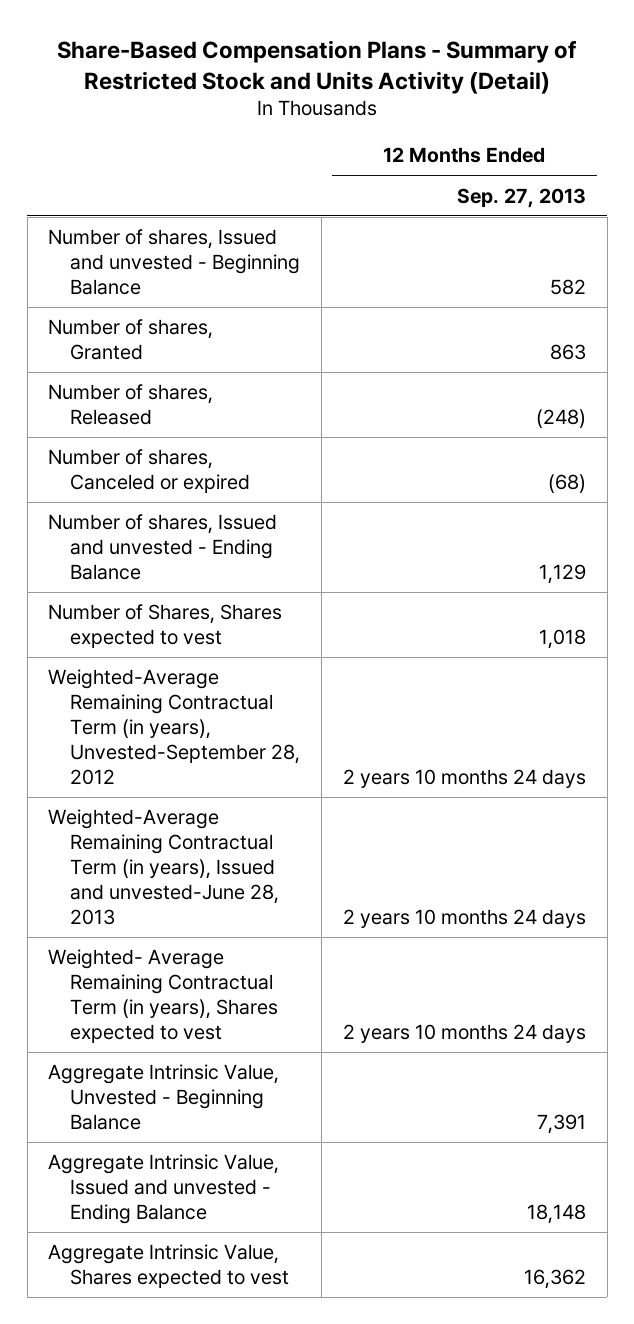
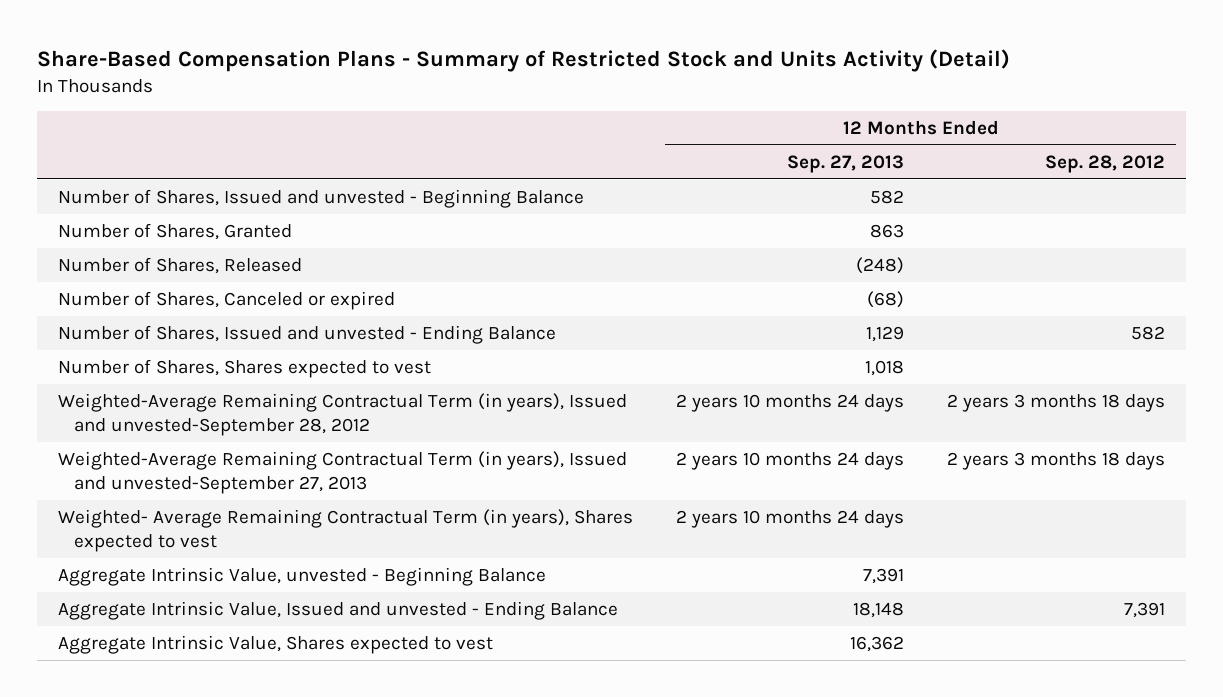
- | 12 Months Ended Sep. 27, 2013
+ | 12 Months Ended Sep. 27, 2013 | 12 Months Ended Sep. 28, 2012
- Number of shares, Issued and unvested - Beginning Balance | 582
- Number of shares, Granted | 863
- Number of shares, Released | (248)
- Number of shares, Canceled or expired | (68)
- Number of shares, Issued and unvested - Ending Balance | 1,129
+ Number of Shares, Issued and unvested - Beginning Balance | 582 |
+ Number of Shares, Granted | 863 |
+ Number of Shares, Released | (248) |
+ Number of Shares, Canceled or expired | (68) |
+ Number of Shares, Issued and unvested - Ending Balance | 1,129 | 582
- Weighted-Average Remaining Contractual Term (in years), Unvested-September 28, 2012 | 2 years 10 months 24 days
- Weighted-Average Remaining Contractual Term (in years), Issued and unvested-June 28, 2013 | 2 years 10 months 24 days
+ Weighted-Average Remaining Contractual Term (in years), Issued and unvested-September 28, 2012 | 2 years 10 months 24 days | 2 years 3 months 18 days
+ Weighted-Average Remaining Contractual Term (in years), Issued and unvested-September 27, 2013 | 2 years 10 months 24 days | 2 years 3 months 18 days
- Aggregate Intrinsic Value, Unvested - Beginning Balance | 7,391
+ Aggregate Intrinsic Value, unvested - Beginning Balance | 7,391 |

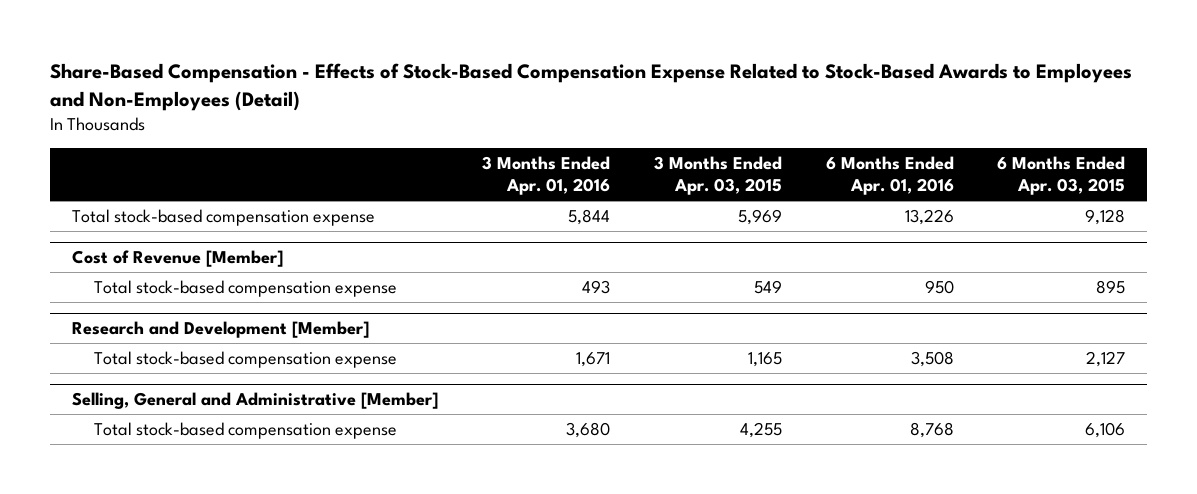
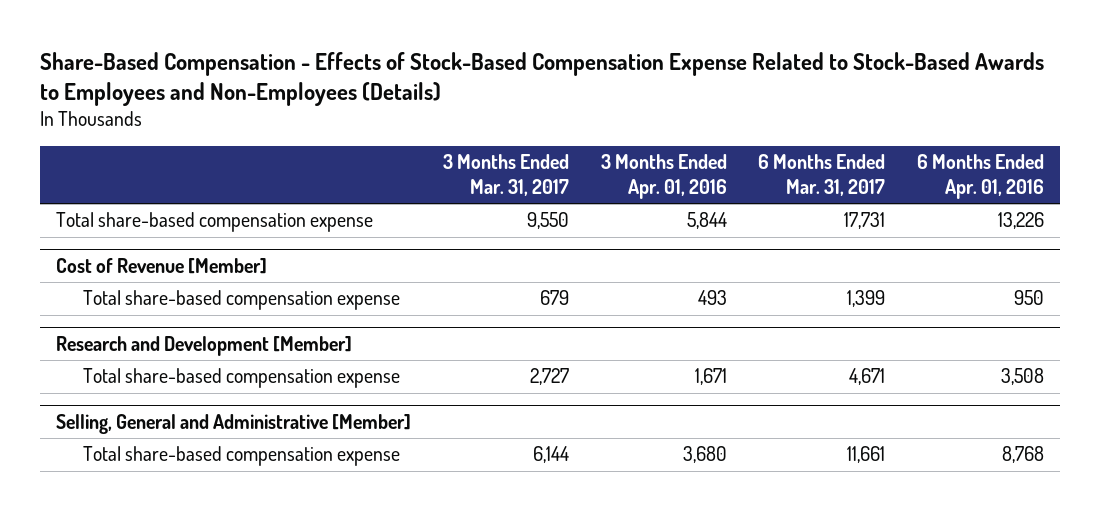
- Share-Based Compensation - Effects of Stock-Based Compensation Expense Related to Stock-Based Awards to Employees and Non-Employees (Detail)
+ Share-Based Compensation - Effects of Stock-Based Compensation Expense Related to Stock-Based Awards to Employees and Non-Employees (Details)
- | 3 Months Ended Apr. 01, 2016 | 3 Months Ended Apr. 03, 2015 | 6 Months Ended Apr. 01, 2016 | 6 Months Ended Apr. 03, 2015
+ | 3 Months Ended Mar. 31, 2017 | 3 Months Ended Apr. 01, 2016 | 6 Months Ended Mar. 31, 2017 | 6 Months Ended Apr. 01, 2016
- Total stock-based compensation expense | 5,844 | 5,969 | 13,226 | 9,128
+ Total share-based compensation expense | 9,550 | 5,844 | 17,731 | 13,226
@ Cost of Revenue [Member]
- Total stock-based compensation expense | 493 | 549 | 950 | 895
+ Total share-based compensation expense | 679 | 493 | 1,399 | 950
@ Research and Development [Member]
- Total stock-based compensation expense | 1,671 | 1,165 | 3,508 | 2,127
+ Total share-based compensation expense | 2,727 | 1,671 | 4,671 | 3,508
@ Selling, General and Administrative [Member]
- Total stock-based compensation expense | 3,680 | 4,255 | 8,768 | 6,106
+ Total share-based compensation expense | 6,144 | 3,680 | 11,661 | 8,768

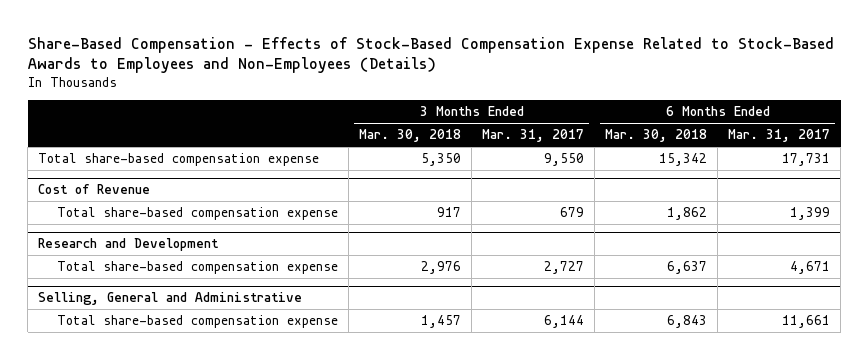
- | 3 Months Ended Mar. 31, 2017 | 3 Months Ended Apr. 01, 2016 | 6 Months Ended Mar. 31, 2017 | 6 Months Ended Apr. 01, 2016
+ | 3 Months Ended Mar. 30, 2018 | 3 Months Ended Mar. 31, 2017 | 6 Months Ended Mar. 30, 2018 | 6 Months Ended Mar. 31, 2017
- Cost of Revenue [Member]
+ Cost of Revenue
- Research and Development [Member]
+ Research and Development
- Selling, General and Administrative [Member]
+ Selling, General and Administrative

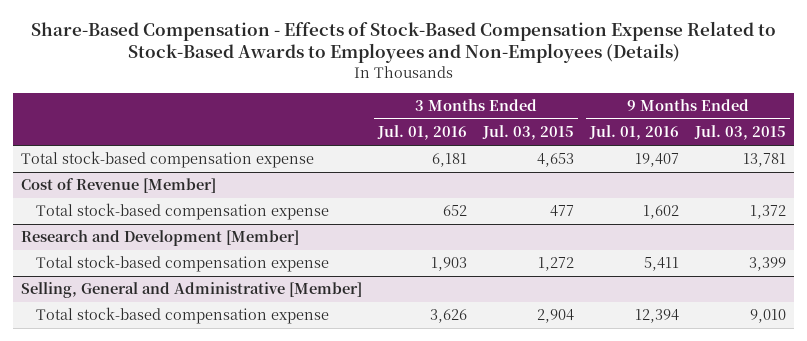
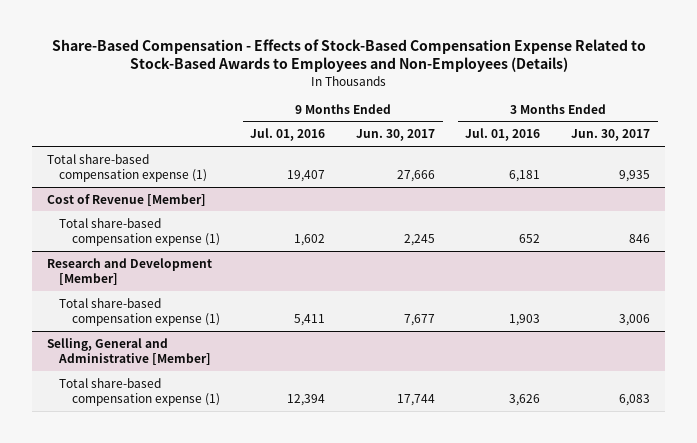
- | 3 Months Ended Jul. 01, 2016 | 3 Months Ended Jul. 03, 2015 | 9 Months Ended Jul. 01, 2016 | 9 Months Ended Jul. 03, 2015
+ | 9 Months Ended Jul. 01, 2016 | 9 Months Ended Jun. 30, 2017 | 3 Months Ended Jul. 01, 2016 | 3 Months Ended Jun. 30, 2017
- Total stock-based compensation expense | 6,181 | 4,653 | 19,407 | 13,781
+ Total share-based compensation expense (1) | 19,407 | 27,666 | 6,181 | 9,935
@ Cost of Revenue [Member]
- Total stock-based compensation expense | 652 | 477 | 1,602 | 1,372
+ Total share-based compensation expense (1) | 1,602 | 2,245 | 652 | 846
@ Research and Development [Member]
- Total stock-based compensation expense | 1,903 | 1,272 | 5,411 | 3,399
+ Total share-based compensation expense (1) | 5,411 | 7,677 | 1,903 | 3,006
@ Selling, General and Administrative [Member]
- Total stock-based compensation expense | 3,626 | 2,904 | 12,394 | 9,010
+ Total share-based compensation expense (1) | 12,394 | 17,744 | 3,626 | 6,083

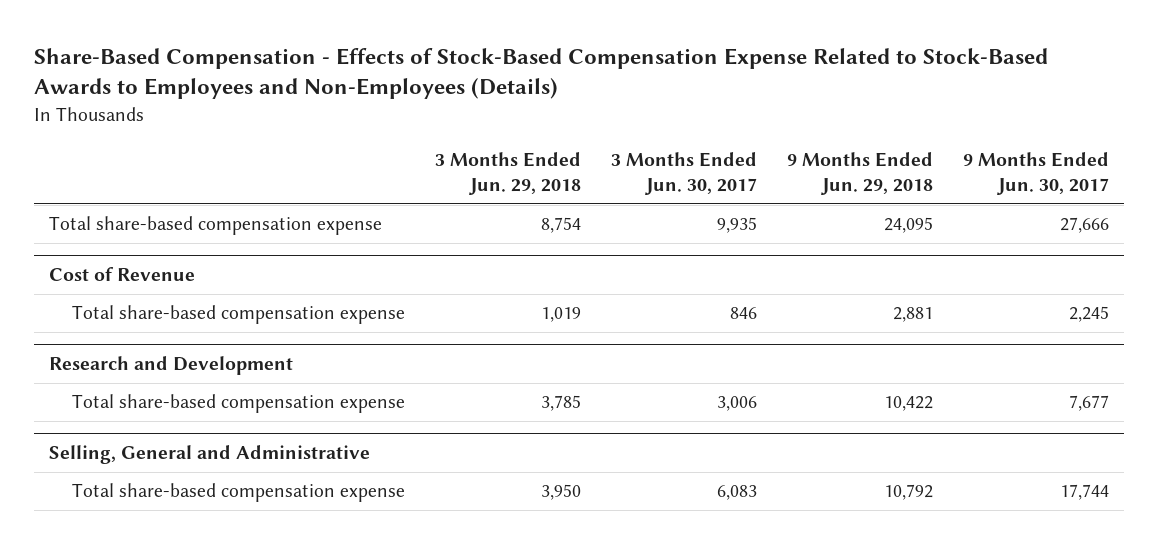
- | 9 Months Ended Jul. 01, 2016 | 9 Months Ended Jun. 30, 2017 | 3 Months Ended Jul. 01, 2016 | 3 Months Ended Jun. 30, 2017
+ | 3 Months Ended Jun. 29, 2018 | 3 Months Ended Jun. 30, 2017 | 9 Months Ended Jun. 29, 2018 | 9 Months Ended Jun. 30, 2017
- Total share-based compensation expense (1) | 19,407 | 27,666 | 6,181 | 9,935
- Cost of Revenue [Member]
- Total share-based compensation expense (1) | 1,602 | 2,245 | 652 | 846
- Research and Development [Member]
- Total share-based compensation expense (1) | 5,411 | 7,677 | 1,903 | 3,006
- Selling, General and Administrative [Member]
- Total share-based compensation expense (1) | 12,394 | 17,744 | 3,626 | 6,083
+ Total share-based compensation expense | 8,754 | 9,935 | 24,095 | 27,666
+ Cost of Revenue
+ Total share-based compensation expense | 1,019 | 846 | 2,881 | 2,245
+ Research and Development
+ Total share-based compensation expense | 3,785 | 3,006 | 10,422 | 7,677
+ Selling, General and Administrative
+ Total share-based compensation expense | 3,950 | 6,083 | 10,792 | 17,744

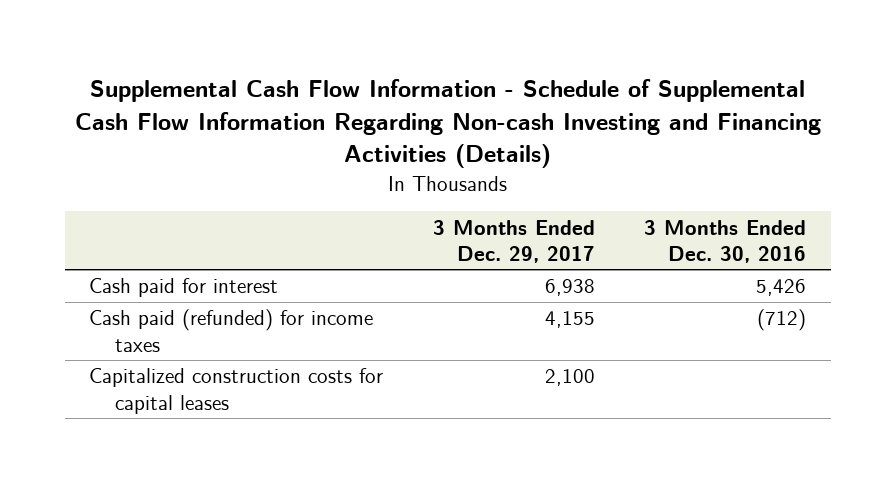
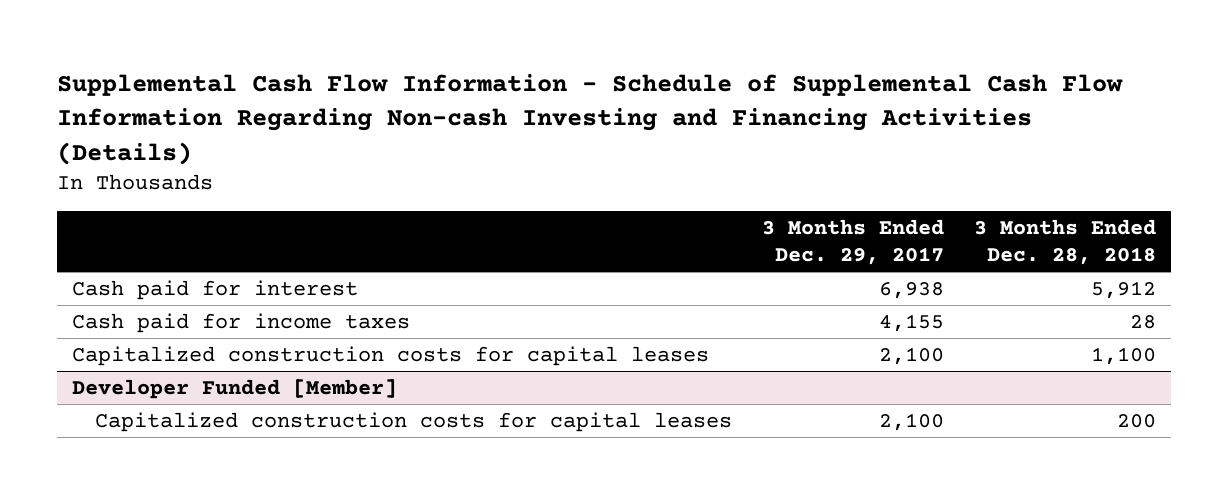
- | 3 Months Ended Dec. 29, 2017 | 3 Months Ended Dec. 30, 2016
+ | 3 Months Ended Dec. 29, 2017 | 3 Months Ended Dec. 28, 2018
- Cash paid (refunded) for income taxes | 4,155 | (712)
+ Cash paid for income taxes | 4,155 | 28
+ Developer Funded [Member]
+ Capitalized construction costs for capital leases | 2,100 | 200

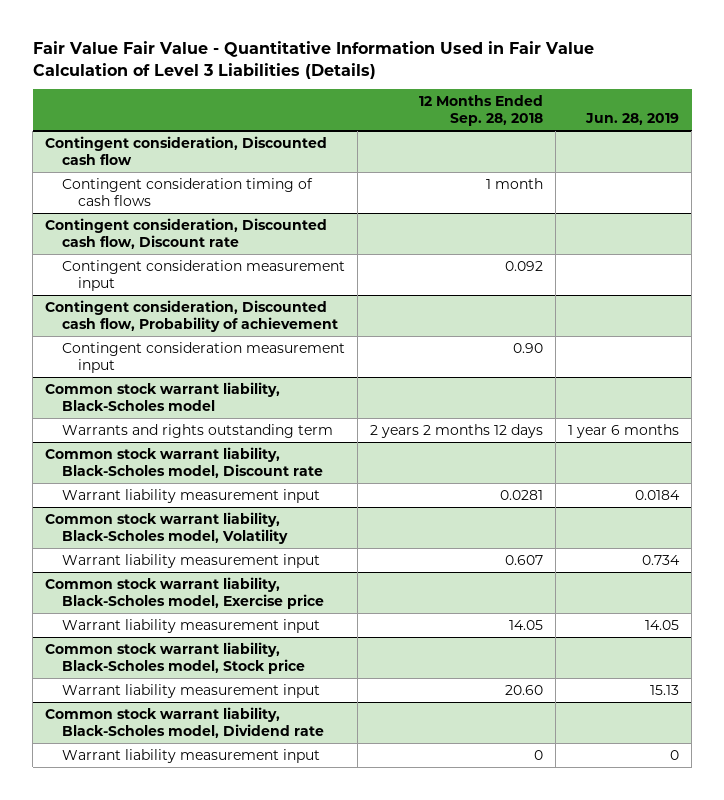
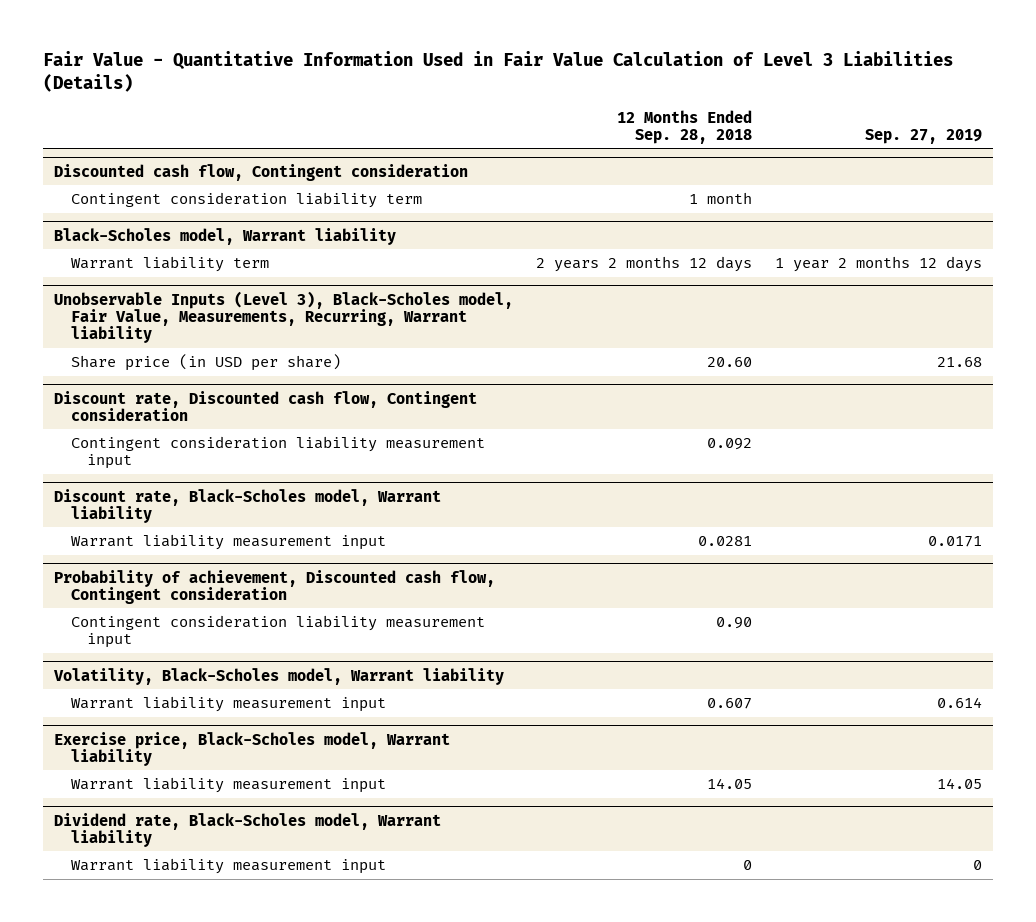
- Fair Value Fair Value - Quantitative Information Used in Fair Value Calculation of Level 3 Liabilities (Details)
+ Fair Value - Quantitative Information Used in Fair Value Calculation of Level 3 Liabilities (Details)
- | 12 Months Ended Sep. 28, 2018 | Jun. 28, 2019
+ | 12 Months Ended Sep. 28, 2018 | Sep. 27, 2019
- Contingent consideration, Discounted cash flow
- Contingent consideration timing of cash flows | 1 month |
- Contingent consideration, Discounted cash flow, Discount rate
- Contingent consideration measurement input | 0.092 |
- Contingent consideration, Discounted cash flow, Probability of achievement
- Contingent consideration measurement input | 0.90 |
- Common stock warrant liability, Black-Scholes model
- Warrants and rights outstanding term | 2 years 2 months 12 days | 1 year 6 months
- Common stock warrant liability, Black-Scholes model, Discount rate
+ Discounted cash flow, Contingent consideration
+ Contingent consideration liability term | 1 month |
+ Black-Scholes model, Warrant liability
+ Warrant liability term | 2 years 2 months 12 days | 1 year 2 months 12 days
+ Unobservable Inputs (Level 3), Black-Scholes model, Fair Value, Measurements, Recurring, Warrant liability
+ Share price (in USD per share) | 20.60 | 21.68
+ Discount rate, Discounted cash flow, Contingent consideration
+ Contingent consideration liability measurement input | 0.092 |
+ Discount rate, Black-Scholes model, Warrant liability
- Common stock warrant liability, Black-Scholes model, Volatility
+ Probability of achievement, Discounted cash flow, Contingent consideration
+ Contingent consideration liability measurement input | 0.90 |
+ Volatility, Black-Scholes model, Warrant liability
- Common stock warrant liability, Black-Scholes model, Exercise price
+ Exercise price, Black-Scholes model, Warrant liability
- Common stock warrant liability, Black-Scholes model, Stock price
- Warrant liability measurement input | 20.60 | 15.13
- Common stock warrant liability, Black-Scholes model, Dividend rate
+ Dividend rate, Black-Scholes model, Warrant liability

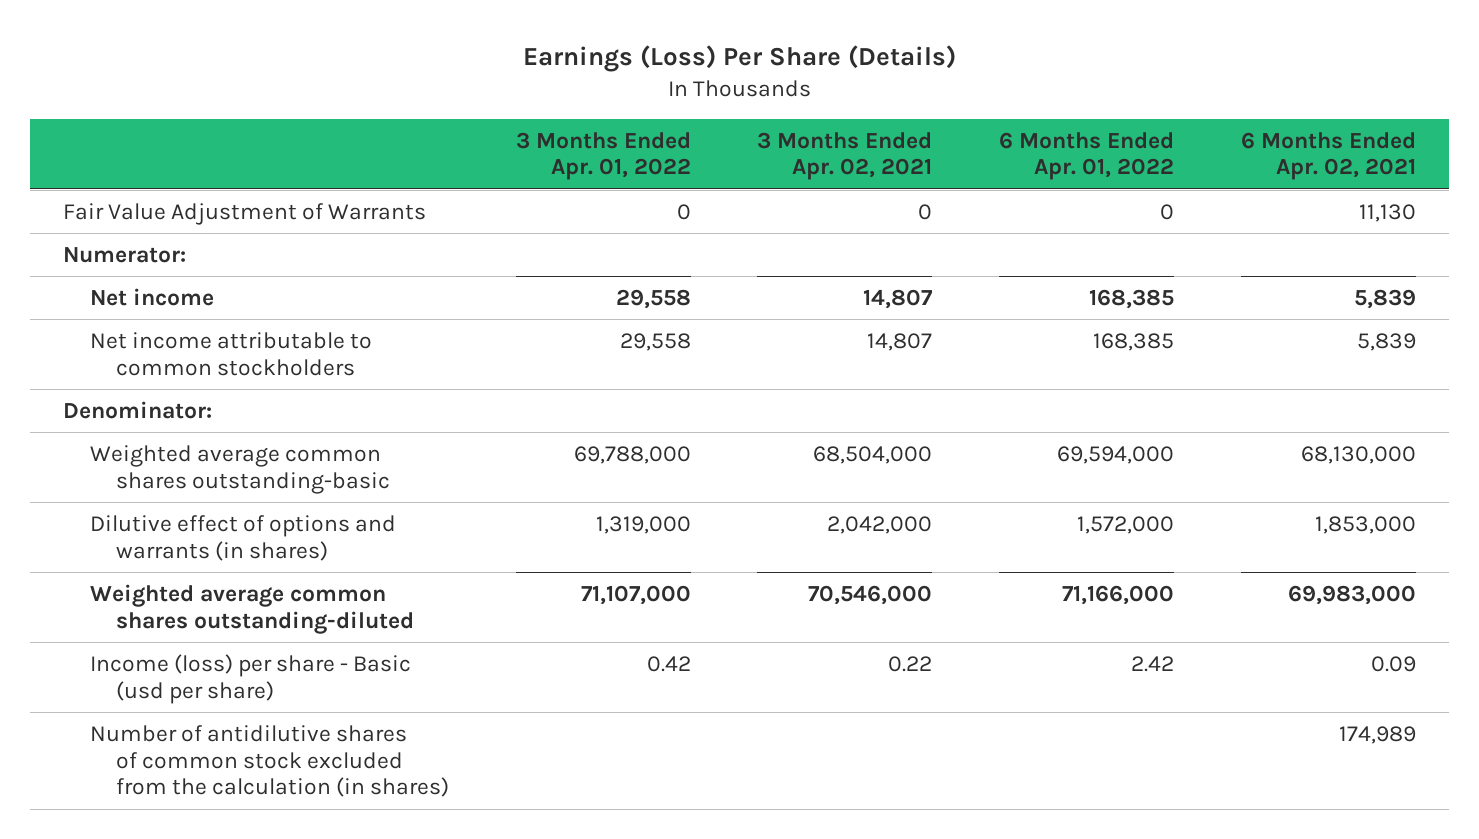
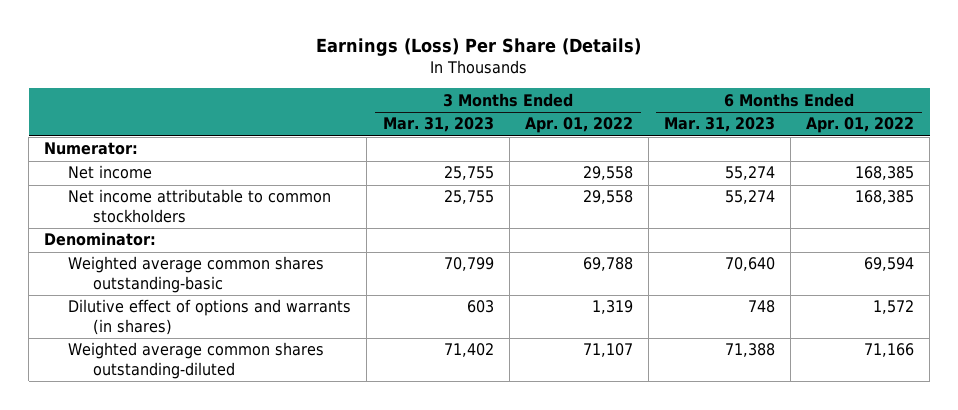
- | 3 Months Ended Apr. 01, 2022 | 3 Months Ended Apr. 02, 2021 | 6 Months Ended Apr. 01, 2022 | 6 Months Ended Apr. 02, 2021
+ | 3 Months Ended Mar. 31, 2023 | 3 Months Ended Apr. 01, 2022 | 6 Months Ended Mar. 31, 2023 | 6 Months Ended Apr. 01, 2022
- Fair Value Adjustment of Warrants | 0 | 0 | 0 | 11,130
- Weighted average common shares outstanding-basic | 69,788,000 | 68,504,000 | 69,594,000 | 68,130,000
- Dilutive effect of options and warrants (in shares) | 1,319,000 | 2,042,000 | 1,572,000 | 1,853,000
- Weighted average common shares outstanding-diluted | 71,107,000 | 70,546,000 | 71,166,000 | 69,983,000
- Income (loss) per share - Basic (usd per share) | 0.42 | 0.22 | 2.42 | 0.09
- Number of antidilutive shares of common stock excluded from the calculation (in shares) | | | | 174,989
+ Weighted average common shares outstanding-basic | 70,799 | 69,788 | 70,640 | 69,594
+ Dilutive effect of options and warrants (in shares) | 603 | 1,319 | 748 | 1,572
+ Weighted average common shares outstanding-diluted | 71,402 | 71,107 | 71,388 | 71,166

